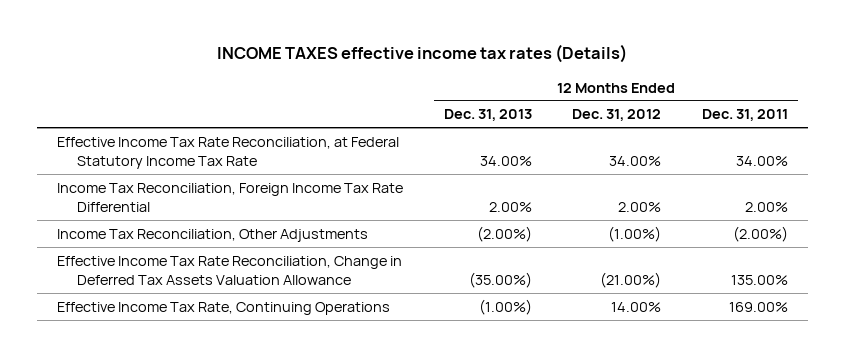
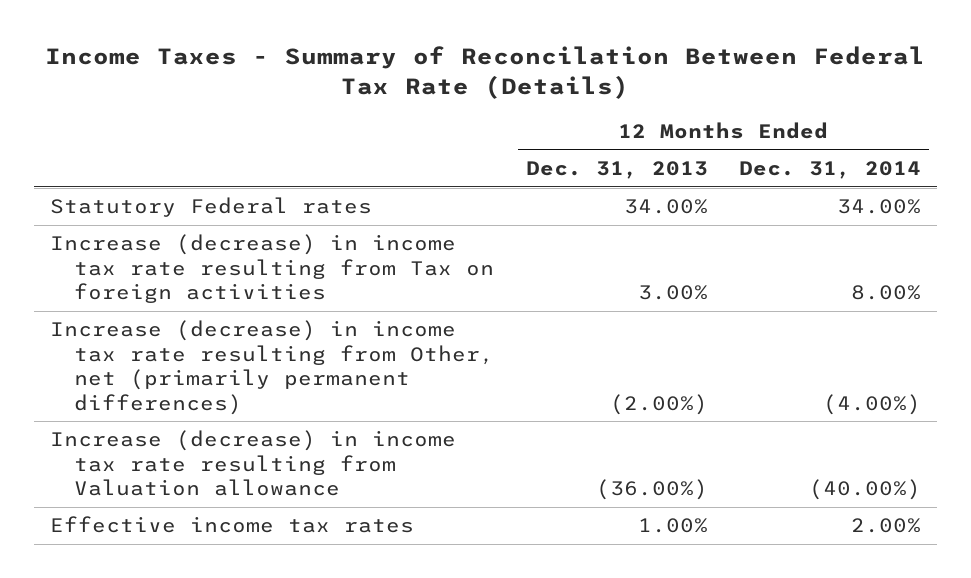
- INCOME TAXES effective income tax rates (Details)
+ Income Taxes - Summary of Reconcilation Between Federal Tax Rate (Details)
- | 12 Months Ended Dec. 31, 2013 | 12 Months Ended Dec. 31, 2012 | 12 Months Ended Dec. 31, 2011
+ | 12 Months Ended Dec. 31, 2013 | 12 Months Ended Dec. 31, 2014
- Effective Income Tax Rate Reconciliation, at Federal Statutory Income Tax Rate | 34.00% | 34.00% | 34.00%
- Income Tax Reconciliation, Foreign Income Tax Rate Differential | 2.00% | 2.00% | 2.00%
- Income Tax Reconciliation, Other Adjustments | (2.00%) | (1.00%) | (2.00%)
- Effective Income Tax Rate Reconciliation, Change in Deferred Tax Assets Valuation Allowance | (35.00%) | (21.00%) | 135.00%
- Effective Income Tax Rate, Continuing Operations | (1.00%) | 14.00% | 169.00%
+ Statutory Federal rates | 34.00% | 34.00%
+ Increase (decrease) in income tax rate resulting from Tax on foreign activities | 3.00% | 8.00%
+ Increase (decrease) in income tax rate resulting from Other, net (primarily permanent differences) | (2.00%) | (4.00%)
+ Increase (decrease) in income tax rate resulting from Valuation allowance | (36.00%) | (40.00%)
+ Effective income tax rates | 1.00% | 2.00%

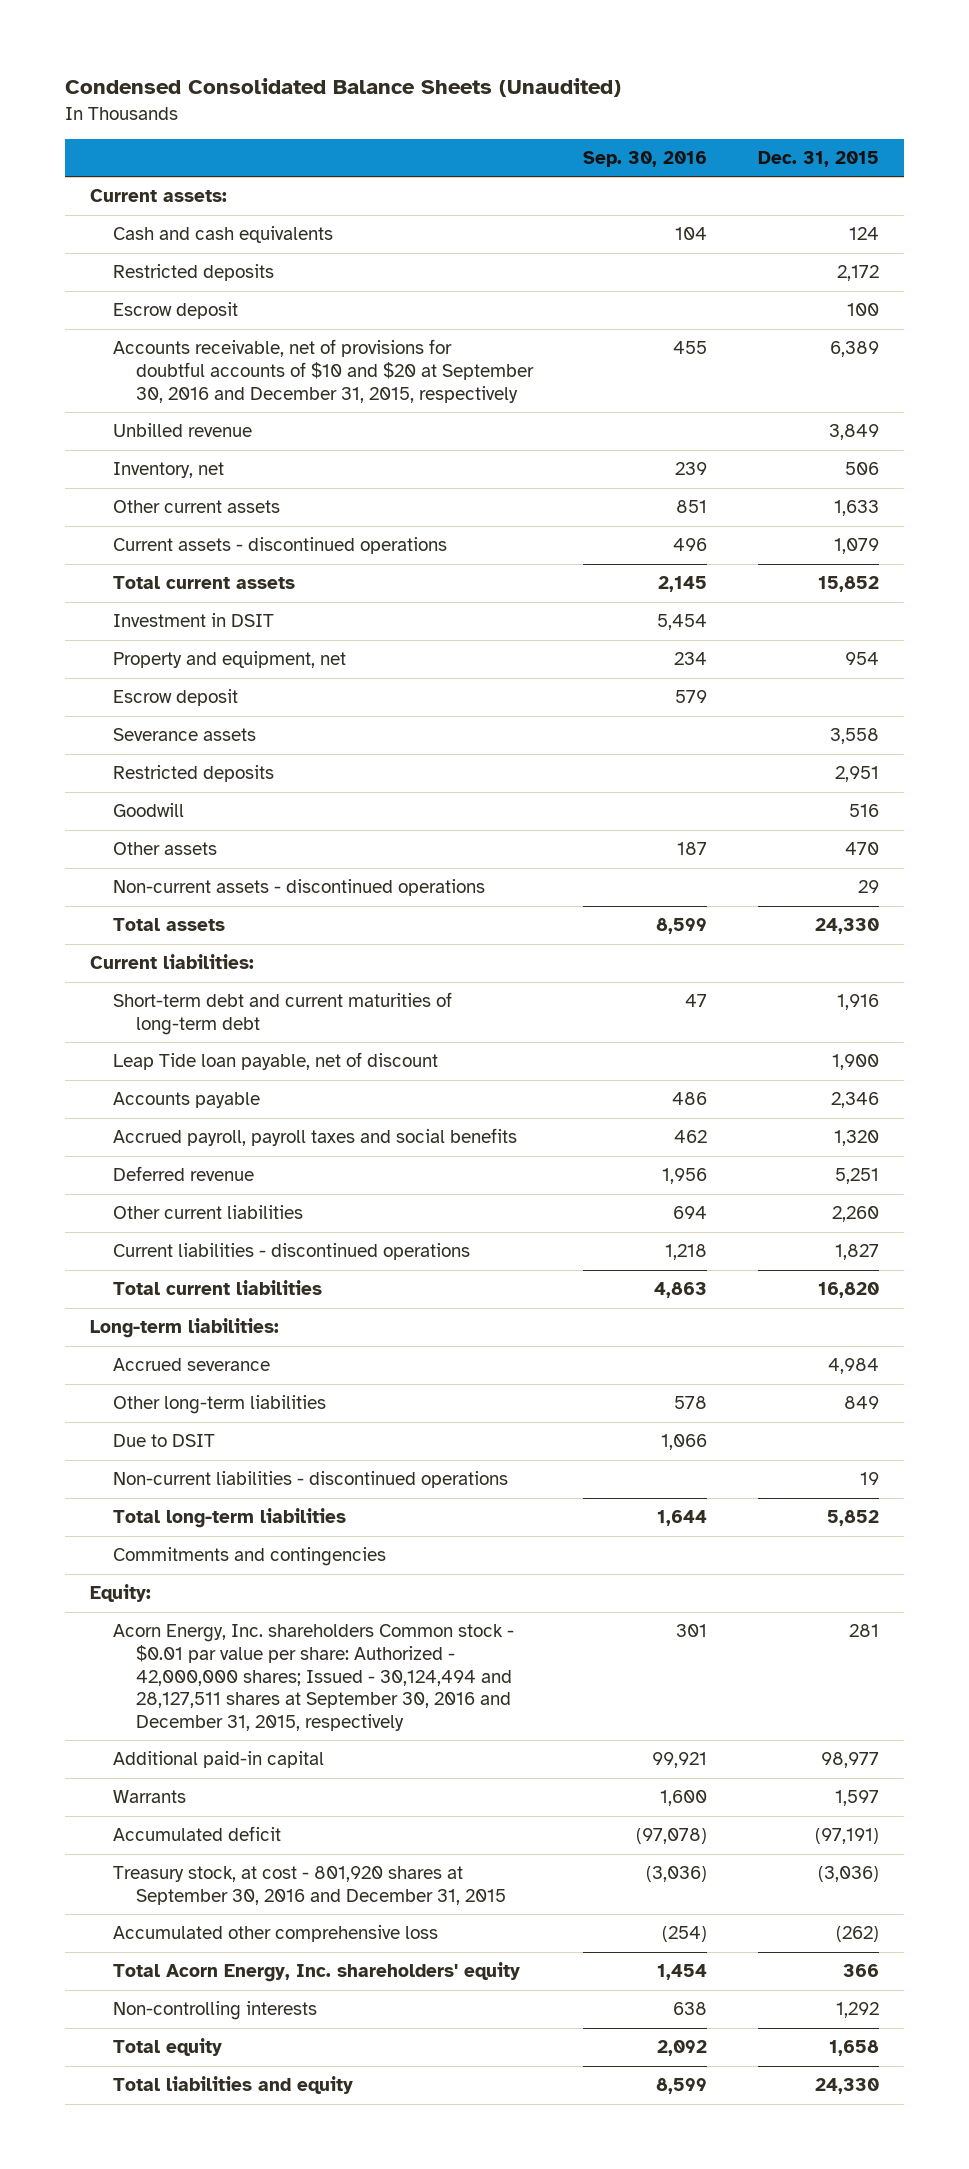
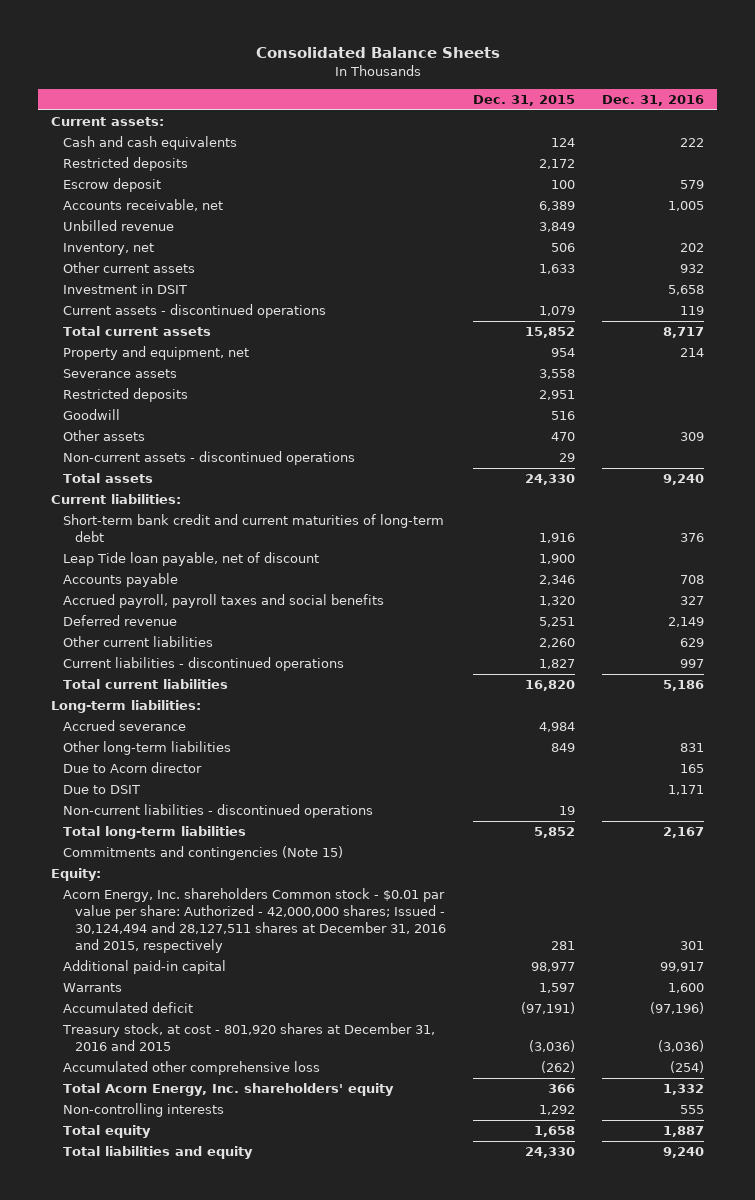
- Condensed Consolidated Balance Sheets (Unaudited)
+ Consolidated Balance Sheets
- | Sep. 30, 2016 | Dec. 31, 2015
+ | Dec. 31, 2015 | Dec. 31, 2016
- Accounts receivable, net of provisions for doubtful accounts of $10 and $20 at September 30, 2016 and December 31, 2015, respectively | 455 | 6,389
+ Accounts receivable, net | 6,389 | 1,005
moved up: Investment in DSIT | | 5,658
- Escrow deposit | 579 |
- Short-term debt and current maturities of long-term debt | 47 | 1,916
+ Short-term bank credit and current maturities of long-term debt | 1,916 | 376
+ Due to Acorn director | | 165
- Commitments and contingencies
+ Commitments and contingencies (Note 15)
- Acorn Energy, Inc. shareholders Common stock - $0.01 par value per share: Authorized - 42,000,000 shares; Issued - 30,124,494 and 28,127,511 shares at September 30, 2016 and December 31, 2015, respectively | 301 | 281
+ Acorn Energy, Inc. shareholders Common stock - $0.01 par value per share: Authorized - 42,000,000 shares; Issued - 30,124,494 and 28,127,511 shares at December 31, 2016 and 2015, respectively | 281 | 301
- Treasury stock, at cost - 801,920 shares at September 30, 2016 and December 31, 2015 | (3,036) | (3,036)
+ Treasury stock, at cost - 801,920 shares at December 31, 2016 and 2015 | (3,036) | (3,036)

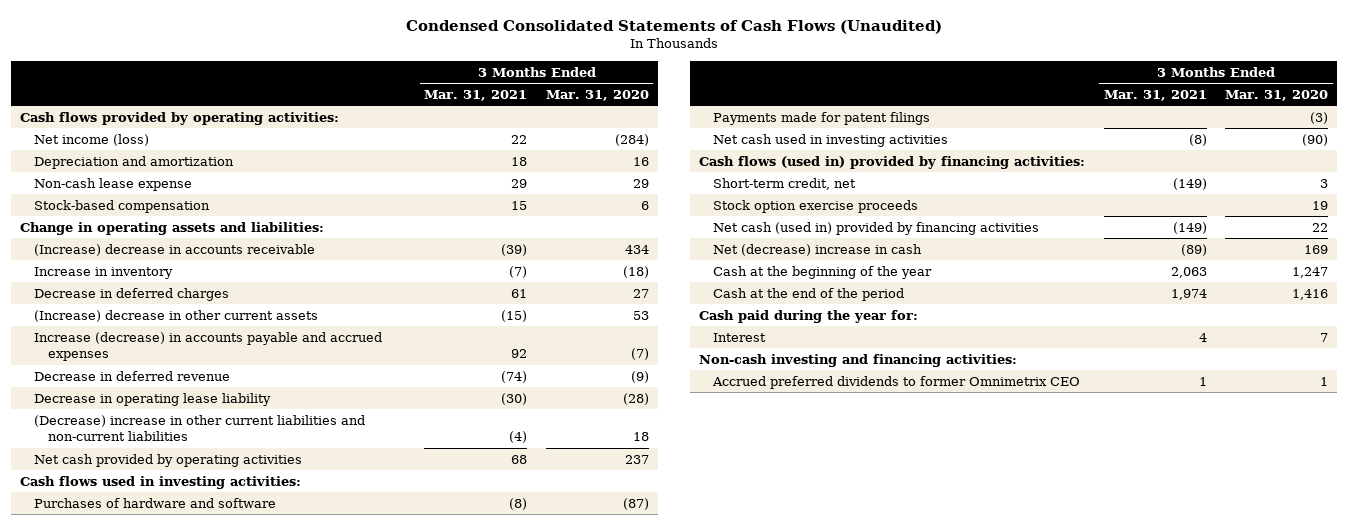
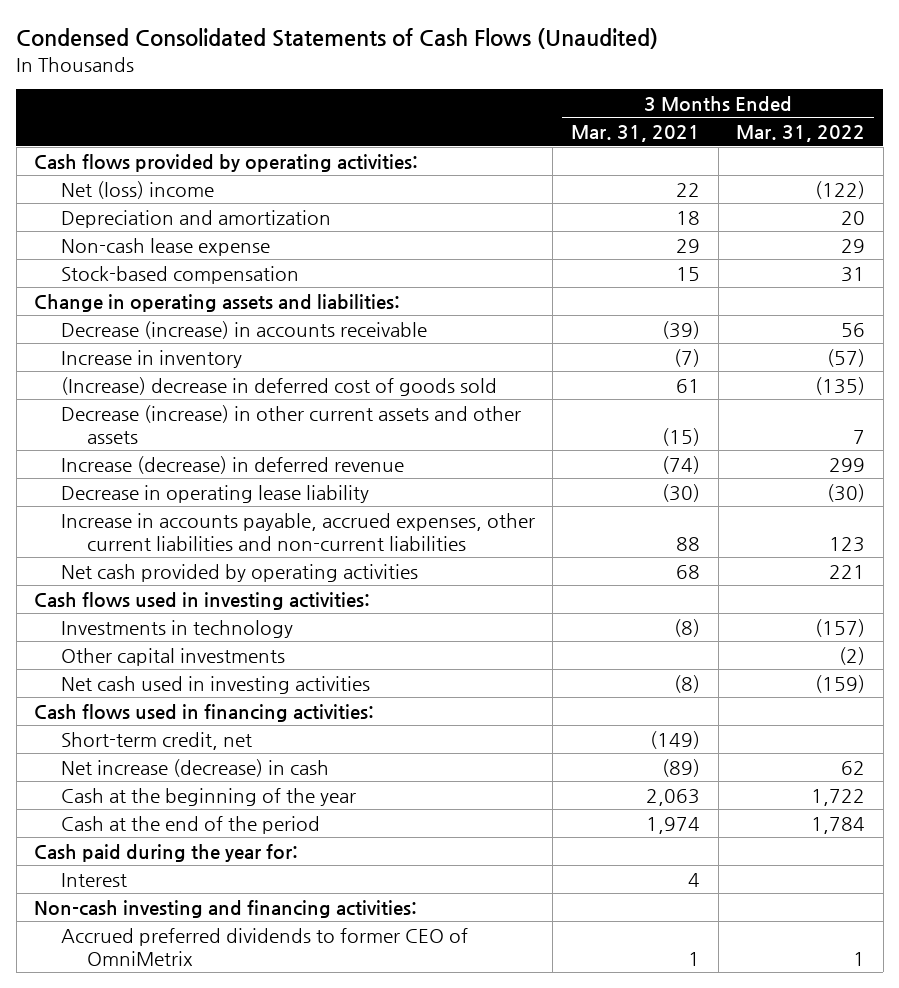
- | 3 Months Ended Mar. 31, 2021 | 3 Months Ended Mar. 31, 2020
+ | 3 Months Ended Mar. 31, 2021 | 3 Months Ended Mar. 31, 2022
- Net income (loss) | 22 | (284)
+ Net (loss) income | 22 | (122)
- (Increase) decrease in accounts receivable | (39) | 434
+ Decrease (increase) in accounts receivable | (39) | 56
- Decrease in deferred charges | 61 | 27
- (Increase) decrease in other current assets | (15) | 53
- Increase (decrease) in accounts payable and accrued expenses | 92 | (7)
- Decrease in deferred revenue | (74) | (9)
+ (Increase) decrease in deferred cost of goods sold | 61 | (135)
+ Decrease (increase) in other current assets and other assets | (15) | 7
+ Increase (decrease) in deferred revenue | (74) | 299
- (Decrease) increase in other current liabilities and non-current liabilities | (4) | 18
+ Increase in accounts payable, accrued expenses, other current liabilities and non-current liabilities | 88 | 123
- Purchases of hardware and software | (8) | (87)
- Payments made for patent filings | | (3)
+ Investments in technology | (8) | (157)
+ Other capital investments | | (2)
- Cash flows (used in) provided by financing activities:
+ Cash flows used in financing activities:
- Stock option exercise proceeds | | 19
- Net cash (used in) provided by financing activities | (149) | 22
- Net (decrease) increase in cash | (89) | 169
+ Net increase (decrease) in cash | (89) | 62
- Accrued preferred dividends to former Omnimetrix CEO | 1 | 1
+ Accrued preferred dividends to former CEO of OmniMetrix | 1 | 1

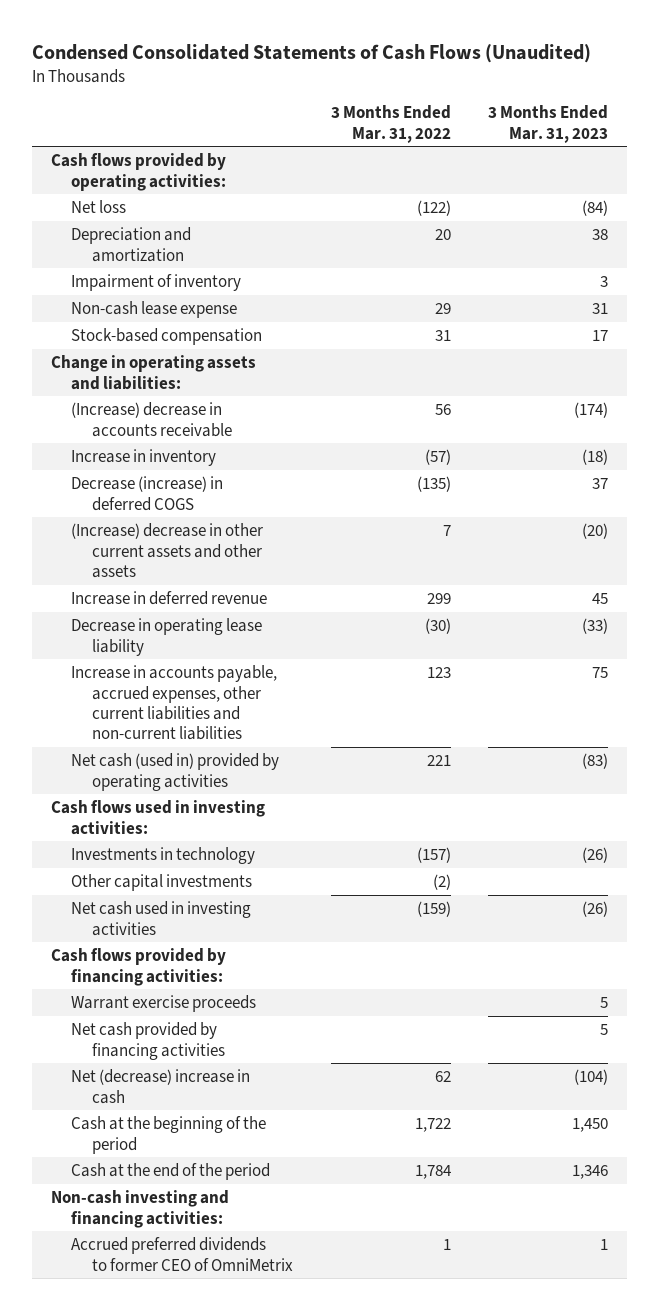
- | 3 Months Ended Mar. 31, 2021 | 3 Months Ended Mar. 31, 2022
+ | 3 Months Ended Mar. 31, 2022 | 3 Months Ended Mar. 31, 2023
- Net (loss) income | 22 | (122)
+ Net loss | (122) | (84)
+ Impairment of inventory | | 3
- Decrease (increase) in accounts receivable | (39) | 56
+ (Increase) decrease in accounts receivable | 56 | (174)
- (Increase) decrease in deferred cost of goods sold | 61 | (135)
- Decrease (increase) in other current assets and other assets | (15) | 7
- Increase (decrease) in deferred revenue | (74) | 299
+ Decrease (increase) in deferred COGS | (135) | 37
+ (Increase) decrease in other current assets and other assets | 7 | (20)
+ Increase in deferred revenue | 299 | 45
- Net cash provided by operating activities | 68 | 221
+ Net cash (used in) provided by operating activities | 221 | (83)
- Cash flows used in financing activities:
- Short-term credit, net | (149) |
- Net increase (decrease) in cash | (89) | 62
- Cash at the beginning of the year | 2,063 | 1,722
+ Cash flows provided by financing activities:
+ Warrant exercise proceeds | | 5
+ Net cash provided by financing activities | | 5
+ Net (decrease) increase in cash | 62 | (104)
+ Cash at the beginning of the period | 1,722 | 1,450
- Cash paid during the year for:
- Interest | 4 |

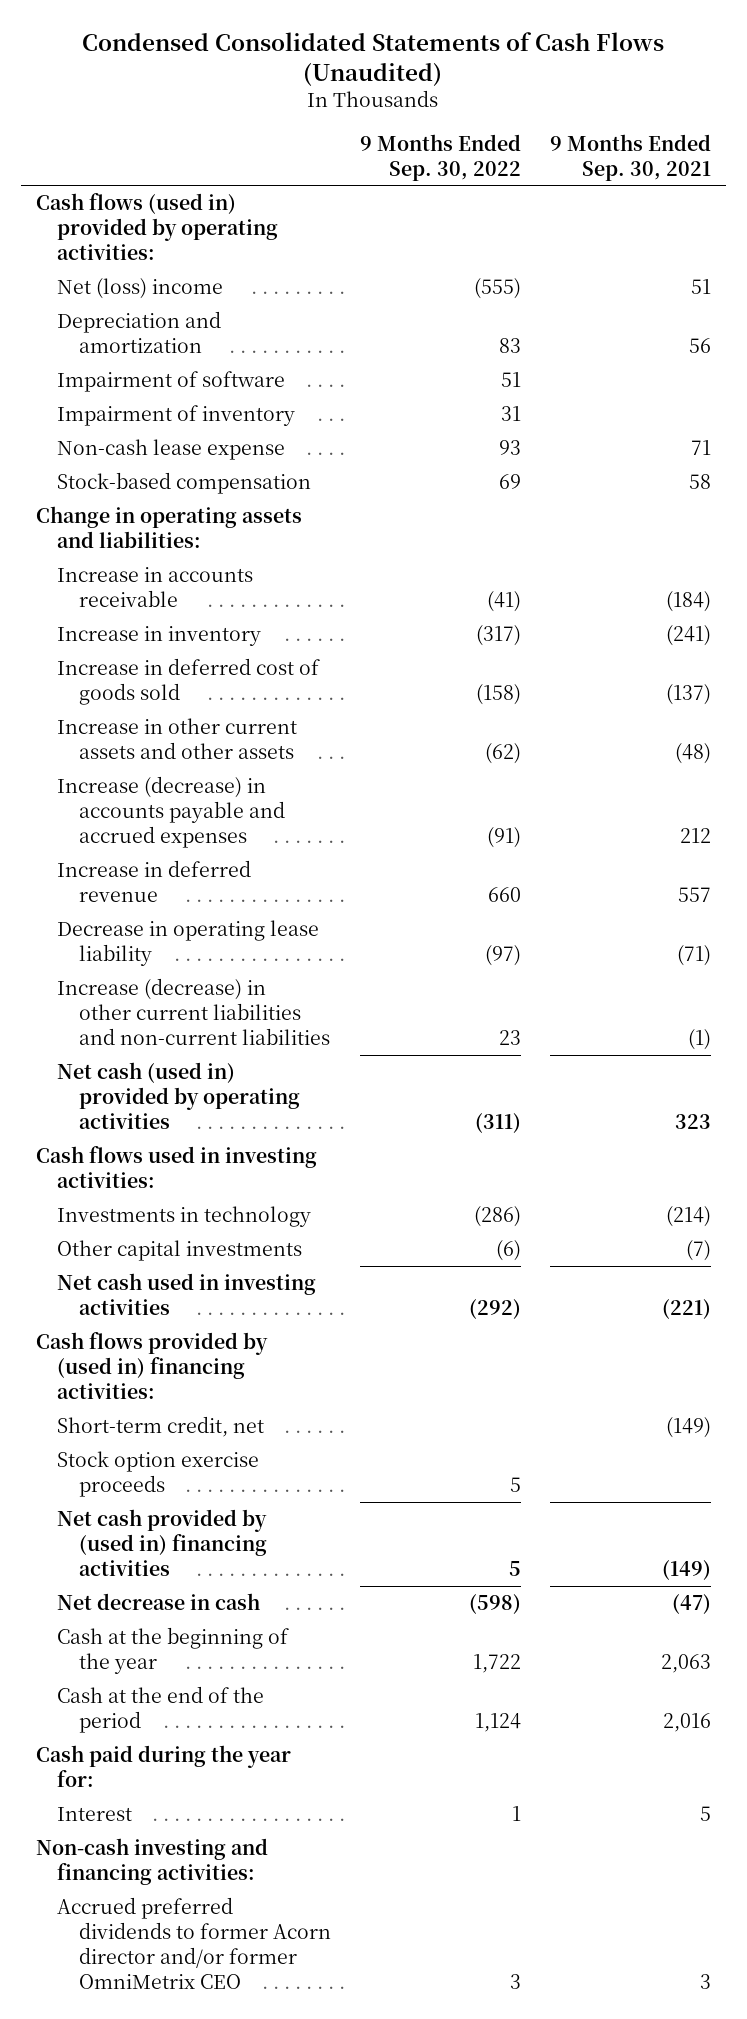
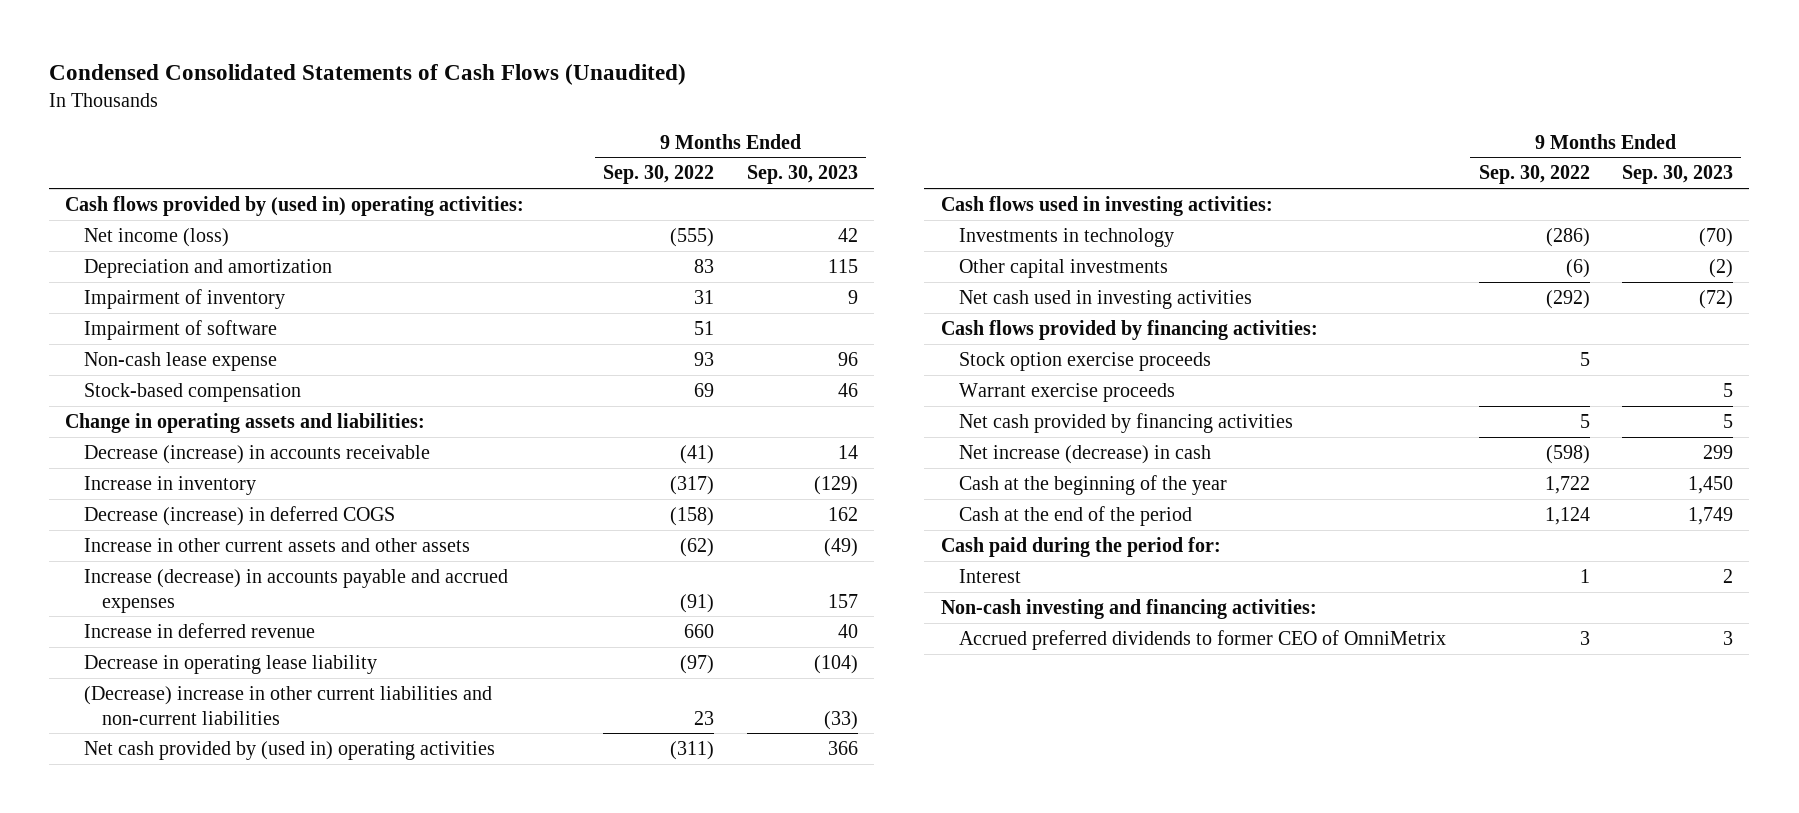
- | 9 Months Ended Sep. 30, 2022 | 9 Months Ended Sep. 30, 2021
+ | 9 Months Ended Sep. 30, 2022 | 9 Months Ended Sep. 30, 2023
- Cash flows (used in) provided by operating activities:
- Net (loss) income | (555) | 51
+ Cash flows provided by (used in) operating activities:
+ Net income (loss) | (555) | 42
moved down: Impairment of software | 51 |
- Increase in accounts receivable | (41) | (184)
+ Decrease (increase) in accounts receivable | (41) | 14
- Increase in deferred cost of goods sold | (158) | (137)
+ Decrease (increase) in deferred COGS | (158) | 162
- Increase (decrease) in other current liabilities and non-current liabilities | 23 | (1)
- Net cash (used in) provided by operating activities | (311) | 323
+ (Decrease) increase in other current liabilities and non-current liabilities | 23 | (33)
+ Net cash provided by (used in) operating activities | (311) | 366
- Cash flows provided by (used in) financing activities:
- Short-term credit, net | | (149)
+ Cash flows provided by financing activities:
- Net cash provided by (used in) financing activities | 5 | (149)
- Net decrease in cash | (598) | (47)
+ Warrant exercise proceeds | | 5
+ Net cash provided by financing activities | 5 | 5
+ Net increase (decrease) in cash | (598) | 299
- Cash paid during the year for:
+ Cash paid during the period for:
- Accrued preferred dividends to former Acorn director and/or former OmniMetrix CEO | 3 | 3
+ Accrued preferred dividends to former CEO of OmniMetrix | 3 | 3

